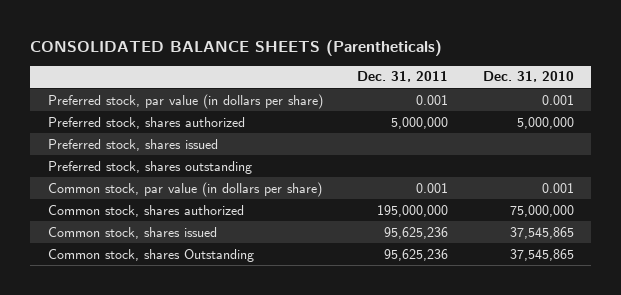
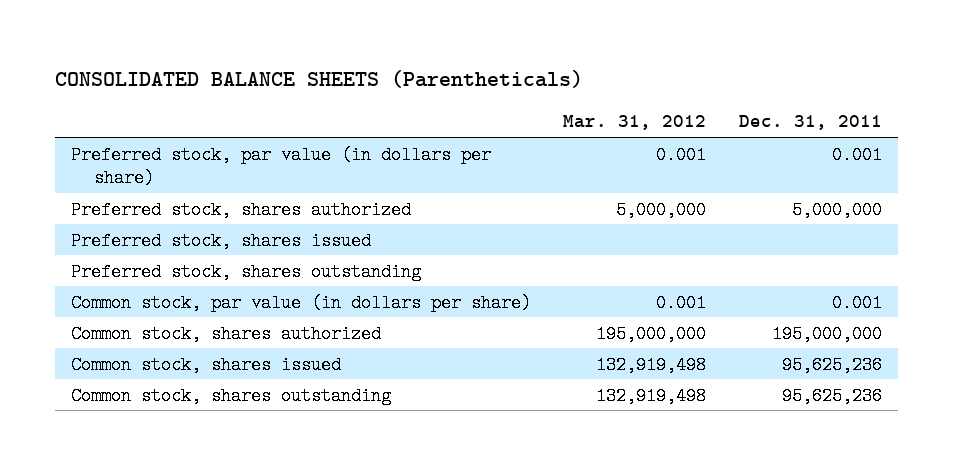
- | Dec. 31, 2011 | Dec. 31, 2010
+ | Mar. 31, 2012 | Dec. 31, 2011
- Common stock, shares Outstanding | 95,625,236 | 37,545,865
+ Common stock, shares outstanding | 132,919,498 | 95,625,236

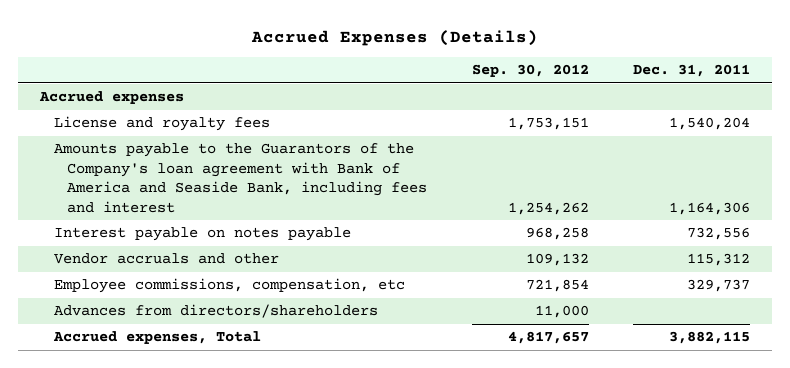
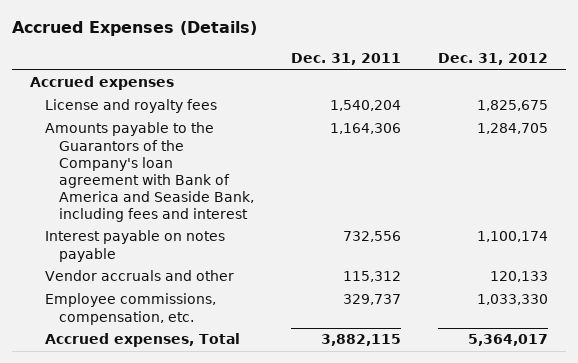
- | Sep. 30, 2012 | Dec. 31, 2011
+ | Dec. 31, 2011 | Dec. 31, 2012
- Employee commissions, compensation, etc | 721,854 | 329,737
- Advances from directors/shareholders | 11,000 |
+ Employee commissions, compensation, etc. | 329,737 | 1,033,330

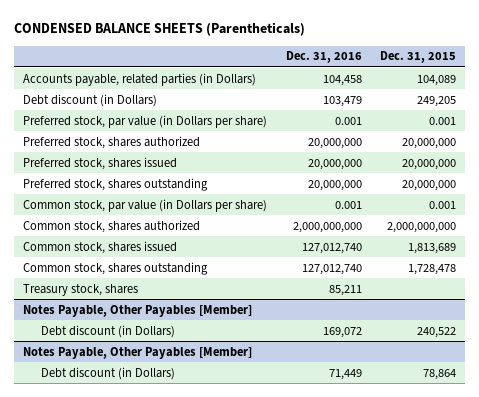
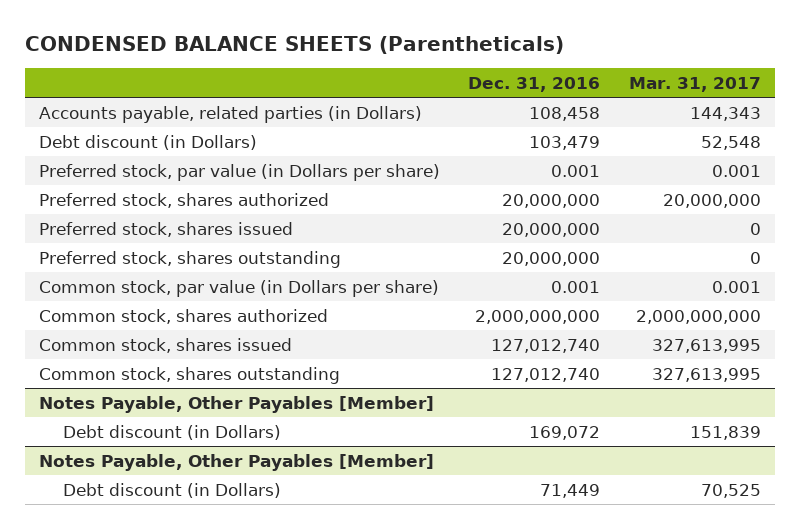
- | Dec. 31, 2016 | Dec. 31, 2015
+ | Dec. 31, 2016 | Mar. 31, 2017
- Accounts payable, related parties (in Dollars) | 104,458 | 104,089
+ Accounts payable, related parties (in Dollars) | 108,458 | 144,343
- Treasury stock, shares | 85,211 |

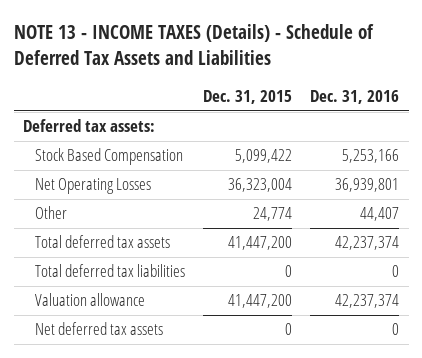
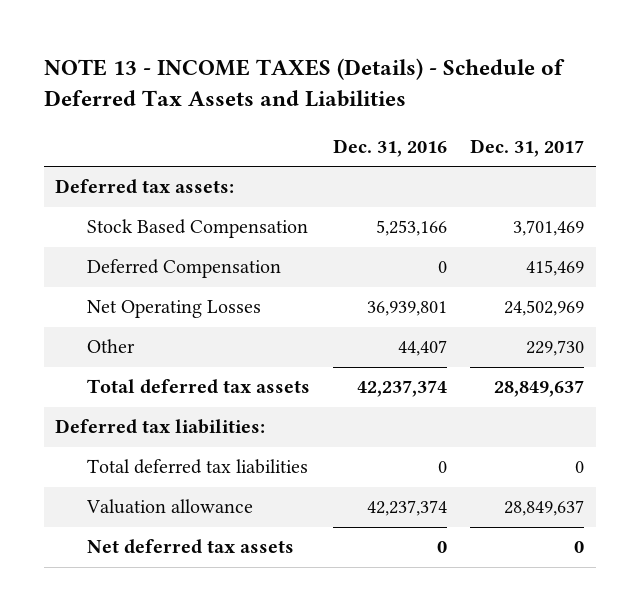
- | Dec. 31, 2015 | Dec. 31, 2016
+ | Dec. 31, 2016 | Dec. 31, 2017
+ Deferred Compensation | 0 | 415,469
+ Deferred tax liabilities:

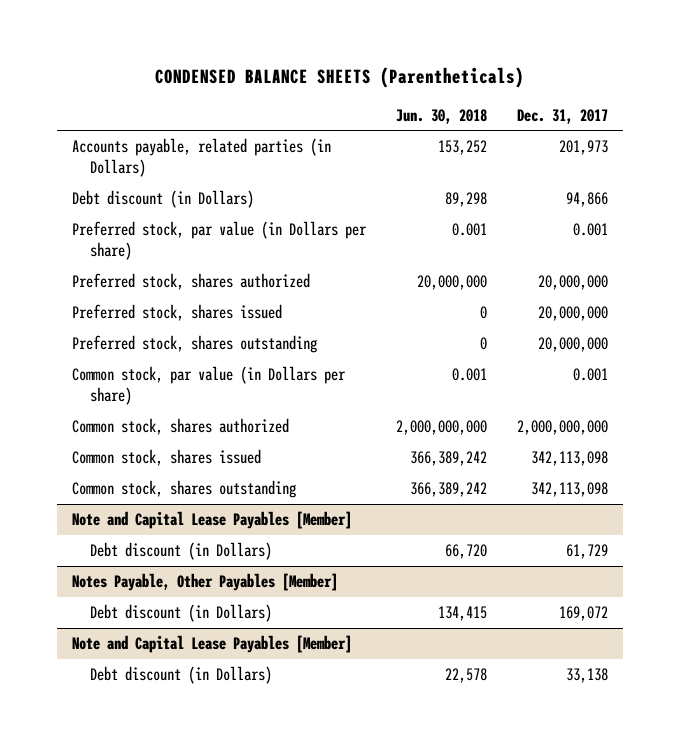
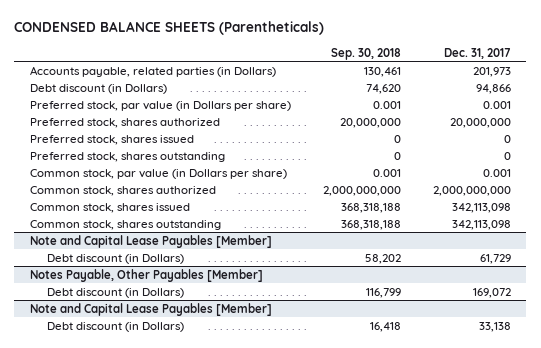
- | Jun. 30, 2018 | Dec. 31, 2017
+ | Sep. 30, 2018 | Dec. 31, 2017
- Preferred stock, shares issued | 0 | 20,000,000
- Preferred stock, shares outstanding | 0 | 20,000,000
+ Preferred stock, shares issued | 0 | 0
+ Preferred stock, shares outstanding | 0 | 0

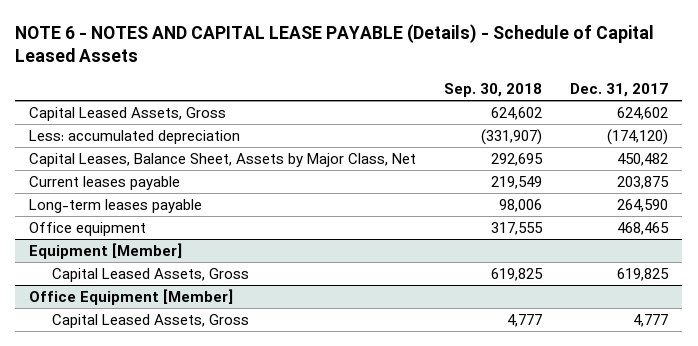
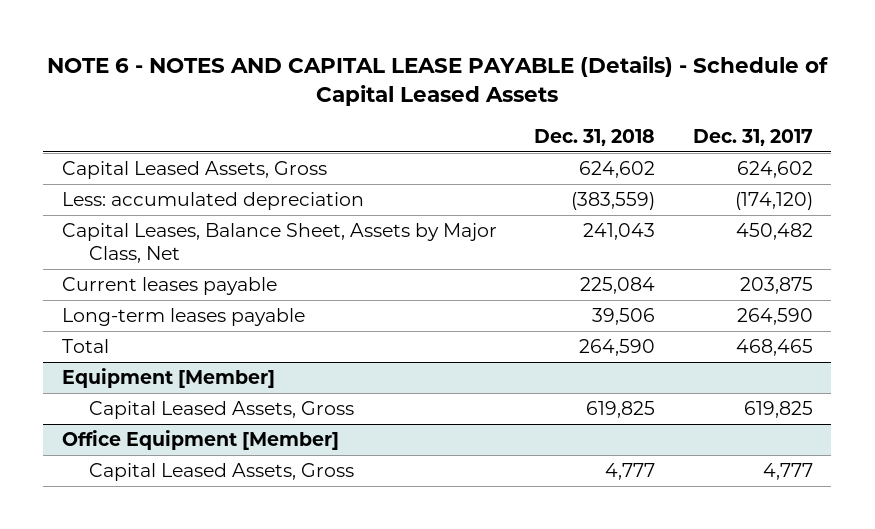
- | Sep. 30, 2018 | Dec. 31, 2017
+ | Dec. 31, 2018 | Dec. 31, 2017
- Office equipment | 317,555 | 468,465
+ Total | 264,590 | 468,465

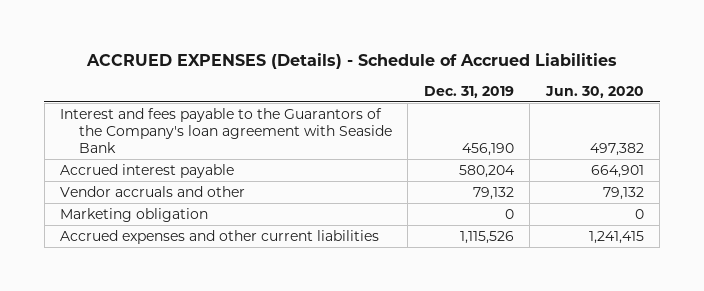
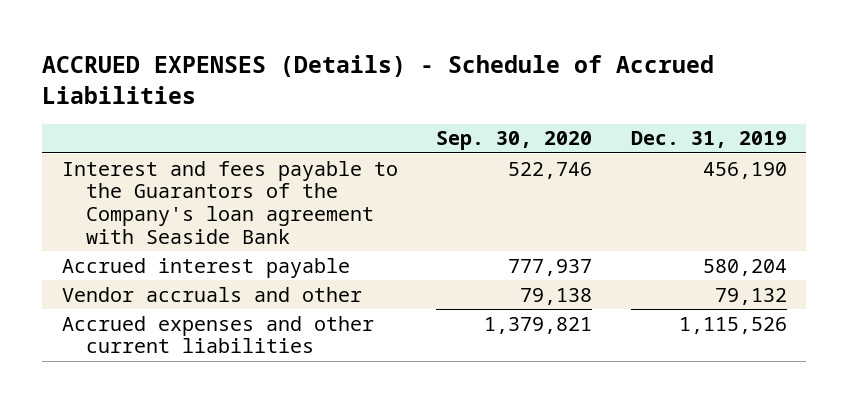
- | Dec. 31, 2019 | Jun. 30, 2020
+ | Sep. 30, 2020 | Dec. 31, 2019
- Marketing obligation | 0 | 0

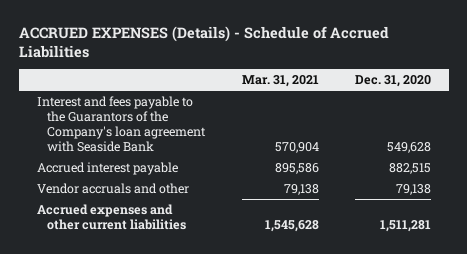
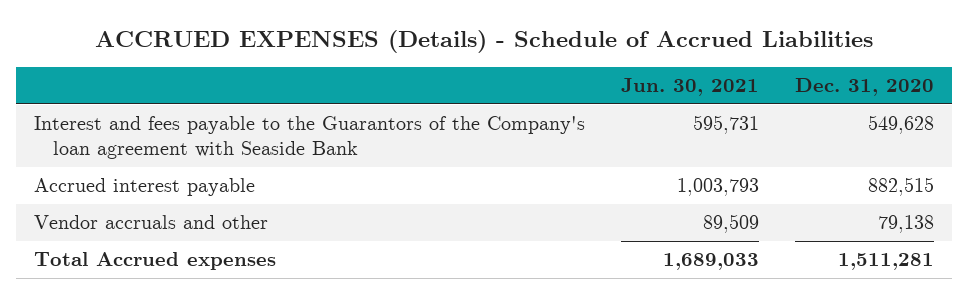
- | Mar. 31, 2021 | Dec. 31, 2020
+ | Jun. 30, 2021 | Dec. 31, 2020
- Accrued expenses and other current liabilities | 1,545,628 | 1,511,281
+ Total Accrued expenses | 1,689,033 | 1,511,281

